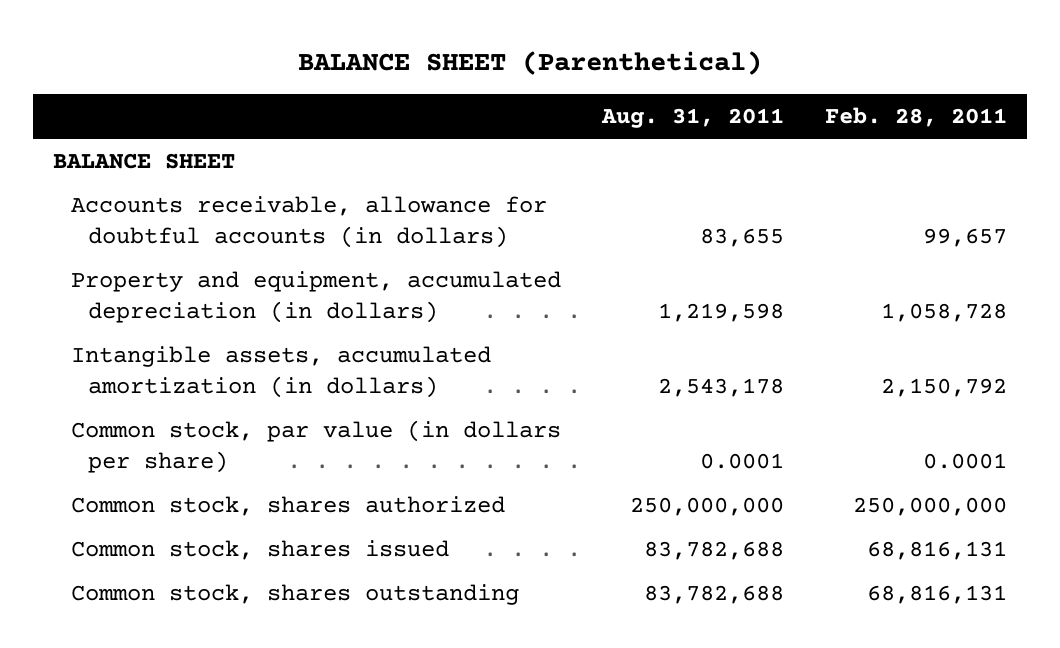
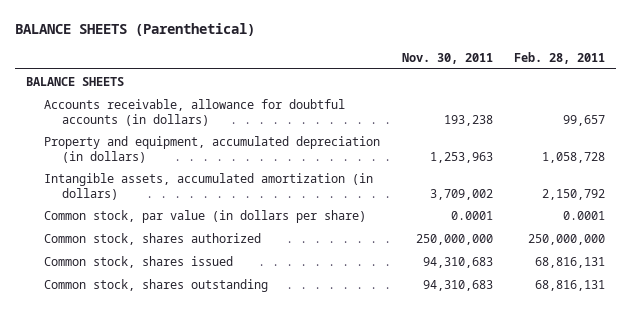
- BALANCE SHEET (Parenthetical)
+ BALANCE SHEETS (Parenthetical)
- | Aug. 31, 2011 | Feb. 28, 2011
+ | Nov. 30, 2011 | Feb. 28, 2011
- BALANCE SHEET
+ BALANCE SHEETS

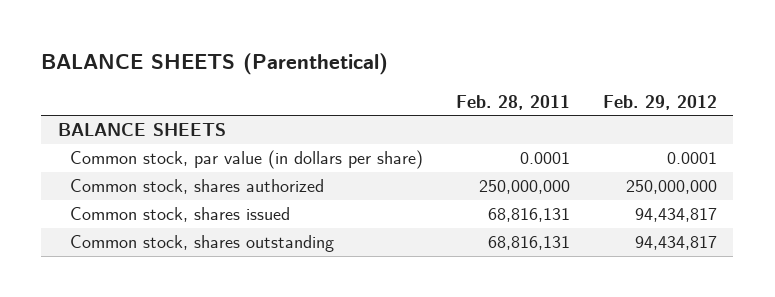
- | Nov. 30, 2011 | Feb. 28, 2011
+ | Feb. 28, 2011 | Feb. 29, 2012
- Accounts receivable, allowance for doubtful accounts (in dollars) | 193,238 | 99,657
- Property and equipment, accumulated depreciation (in dollars) | 1,253,963 | 1,058,728
- Intangible assets, accumulated amortization (in dollars) | 3,709,002 | 2,150,792

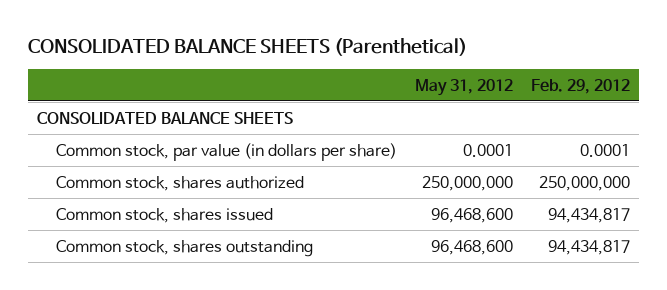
- BALANCE SHEETS (Parenthetical)
+ CONSOLIDATED BALANCE SHEETS (Parenthetical)
- | Feb. 28, 2011 | Feb. 29, 2012
+ | May 31, 2012 | Feb. 29, 2012
- BALANCE SHEETS
+ CONSOLIDATED BALANCE SHEETS

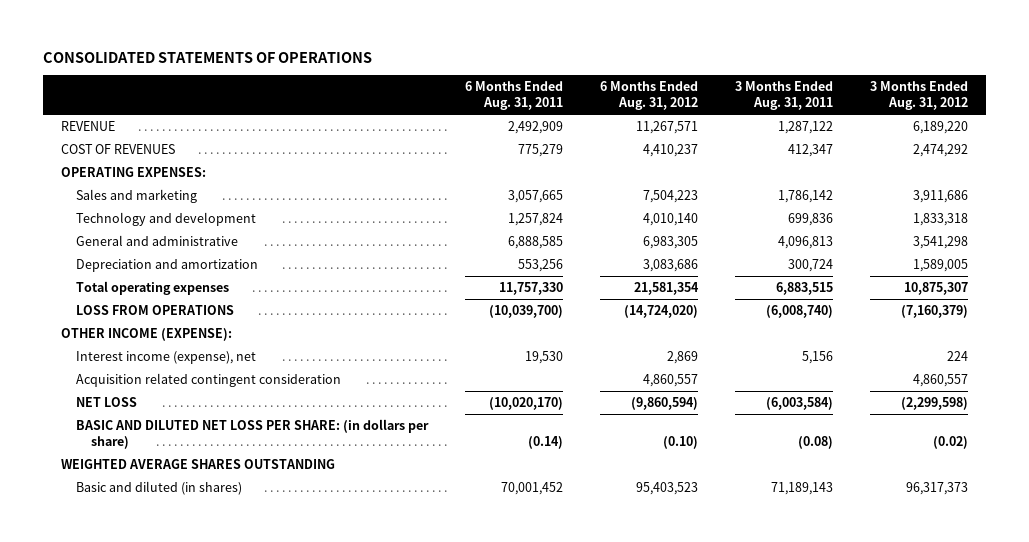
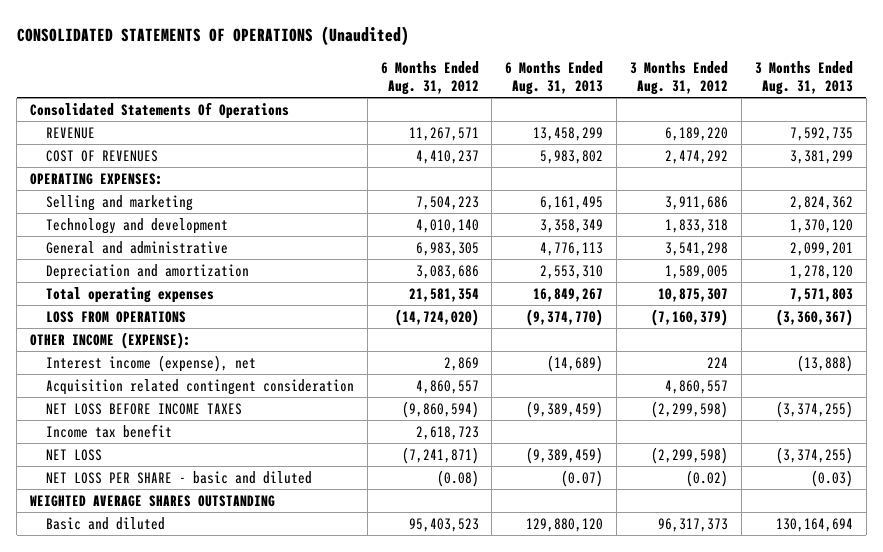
- CONSOLIDATED STATEMENTS OF OPERATIONS
+ CONSOLIDATED STATEMENTS OF OPERATIONS (Unaudited)
- | 6 Months Ended Aug. 31, 2011 | 6 Months Ended Aug. 31, 2012 | 3 Months Ended Aug. 31, 2011 | 3 Months Ended Aug. 31, 2012
+ | 6 Months Ended Aug. 31, 2012 | 6 Months Ended Aug. 31, 2013 | 3 Months Ended Aug. 31, 2012 | 3 Months Ended Aug. 31, 2013
+ Consolidated Statements Of Operations
- Sales and marketing | 3,057,665 | 7,504,223 | 1,786,142 | 3,911,686
+ Selling and marketing | 7,504,223 | 6,161,495 | 3,911,686 | 2,824,362
- NET LOSS | (10,020,170) | (9,860,594) | (6,003,584) | (2,299,598)
- BASIC AND DILUTED NET LOSS PER SHARE: (in dollars per share) | (0.14) | (0.10) | (0.08) | (0.02)
+ NET LOSS BEFORE INCOME TAXES | (9,860,594) | (9,389,459) | (2,299,598) | (3,374,255)
+ Income tax benefit | 2,618,723 | | |
+ NET LOSS | (7,241,871) | (9,389,459) | (2,299,598) | (3,374,255)
+ NET LOSS PER SHARE - basic and diluted | (0.08) | (0.07) | (0.02) | (0.03)
- Basic and diluted (in shares) | 70,001,452 | 95,403,523 | 71,189,143 | 96,317,373
+ Basic and diluted | 95,403,523 | 129,880,120 | 96,317,373 | 130,164,694

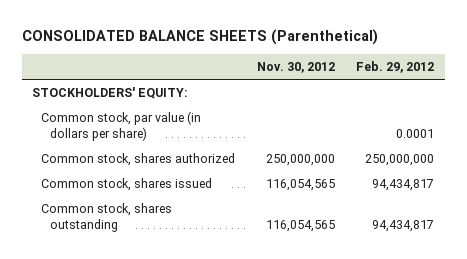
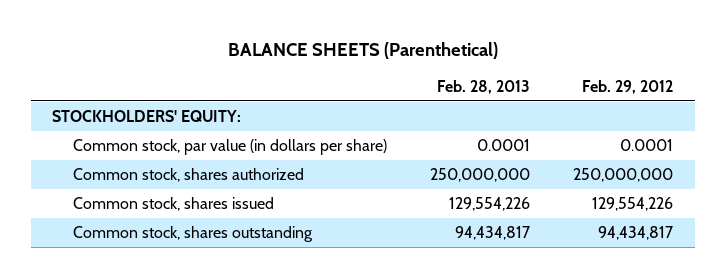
- CONSOLIDATED BALANCE SHEETS (Parenthetical)
+ BALANCE SHEETS (Parenthetical)
- | Nov. 30, 2012 | Feb. 29, 2012
+ | Feb. 28, 2013 | Feb. 29, 2012
- Common stock, shares issued | 116,054,565 | 94,434,817
+ Common stock, shares issued | 129,554,226 | 129,554,226

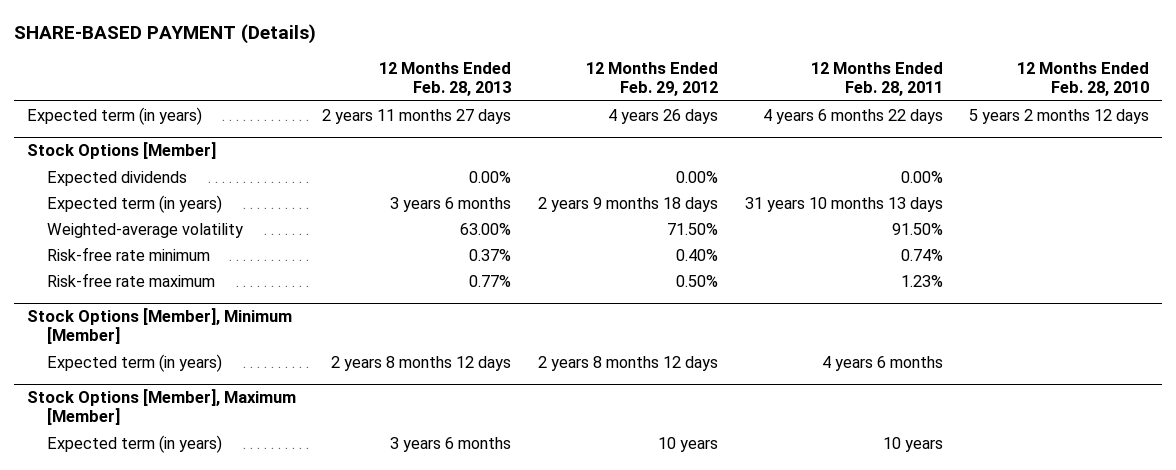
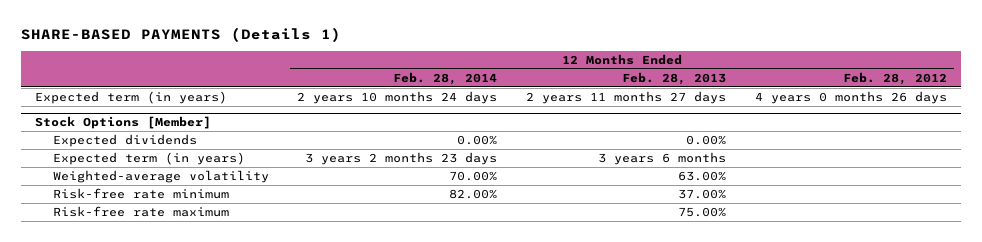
- SHARE-BASED PAYMENT (Details)
+ SHARE-BASED PAYMENTS (Details 1)
- | 12 Months Ended Feb. 28, 2013 | 12 Months Ended Feb. 29, 2012 | 12 Months Ended Feb. 28, 2011 | 12 Months Ended Feb. 28, 2010
+ | 12 Months Ended Feb. 28, 2014 | 12 Months Ended Feb. 28, 2013 | 12 Months Ended Feb. 28, 2012
@ Stock Options [Member]
- Risk-free rate minimum | 0.37% | 0.40% | 0.74% |
- Risk-free rate maximum | 0.77% | 0.50% | 1.23% |
- Stock Options [Member], Minimum [Member]
- Expected term (in years) | 2 years 8 months 12 days | 2 years 8 months 12 days | 4 years 6 months |
- Stock Options [Member], Maximum [Member]
- Expected term (in years) | 3 years 6 months | 10 years | 10 years |
@ Stock Options [Member]
+ Risk-free rate minimum | 82.00% | 37.00% |
+ Risk-free rate maximum | | 75.00% |

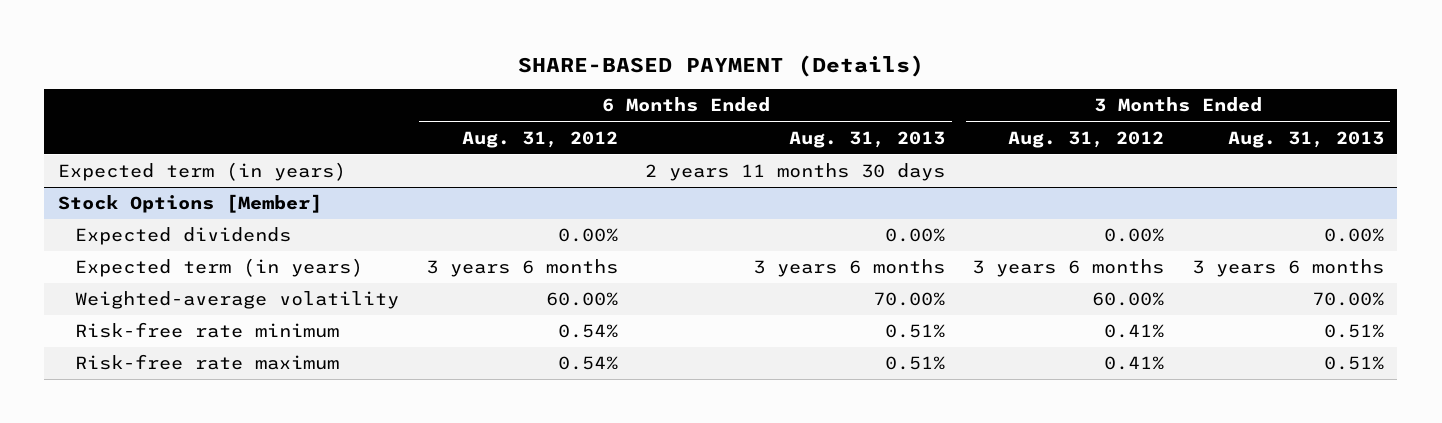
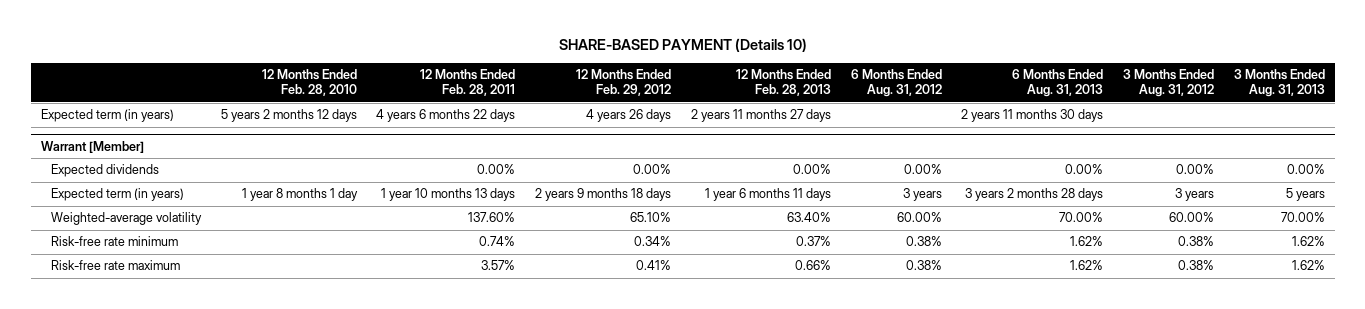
- SHARE-BASED PAYMENT (Details)
+ SHARE-BASED PAYMENT (Details 10)
- | 6 Months Ended Aug. 31, 2012 | 6 Months Ended Aug. 31, 2013 | 3 Months Ended Aug. 31, 2012 | 3 Months Ended Aug. 31, 2013
+ | 12 Months Ended Feb. 28, 2010 | 12 Months Ended Feb. 28, 2011 | 12 Months Ended Feb. 29, 2012 | 12 Months Ended Feb. 28, 2013 | 6 Months Ended Aug. 31, 2012 | 6 Months Ended Aug. 31, 2013 | 3 Months Ended Aug. 31, 2012 | 3 Months Ended Aug. 31, 2013
- Stock Options [Member]
+ Warrant [Member]
- Expected term (in years) | 3 years 6 months | 3 years 6 months | 3 years 6 months | 3 years 6 months
+ Expected term (in years) | 1 year 8 months 1 day | 1 year 10 months 13 days | 2 years 9 months 18 days | 1 year 6 months 11 days | 3 years | 3 years 2 months 28 days | 3 years | 5 years
- Risk-free rate minimum | 0.54% | 0.51% | 0.41% | 0.51%
- Risk-free rate maximum | 0.54% | 0.51% | 0.41% | 0.51%
+ Risk-free rate minimum | | 0.74% | 0.34% | 0.37% | 0.38% | 1.62% | 0.38% | 1.62%
+ Risk-free rate maximum | | 3.57% | 0.41% | 0.66% | 0.38% | 1.62% | 0.38% | 1.62%

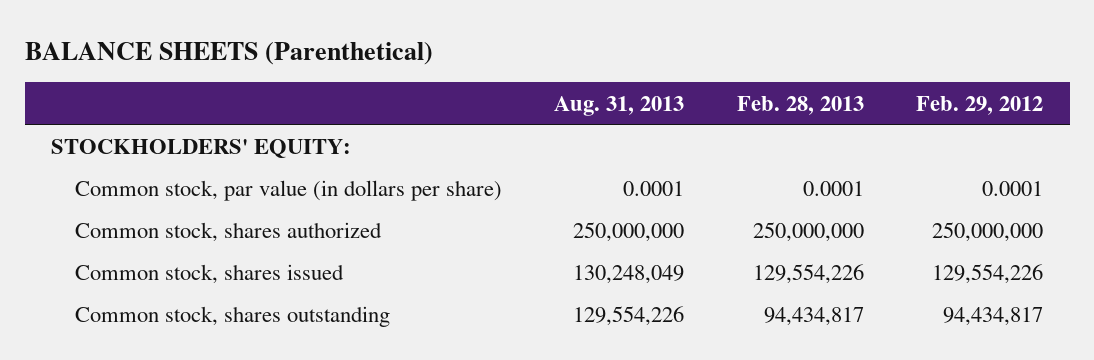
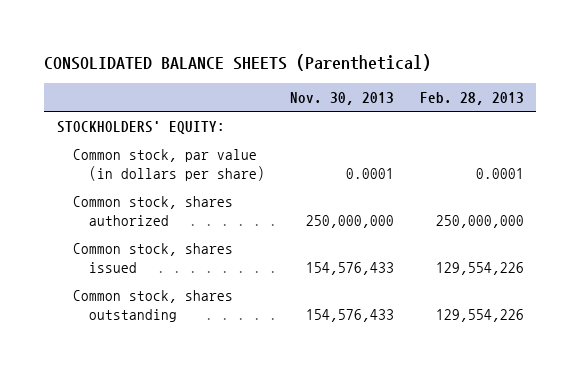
- BALANCE SHEETS (Parenthetical)
+ CONSOLIDATED BALANCE SHEETS (Parenthetical)
- | Aug. 31, 2013 | Feb. 28, 2013 | Feb. 29, 2012
+ | Nov. 30, 2013 | Feb. 28, 2013
- Common stock, shares outstanding | 129,554,226 | 94,434,817 | 94,434,817
+ Common stock, shares outstanding | 154,576,433 | 129,554,226

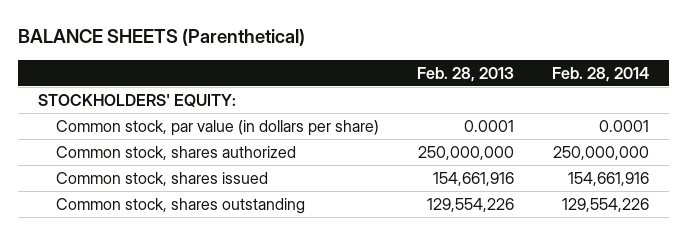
- CONSOLIDATED BALANCE SHEETS (Parenthetical)
+ BALANCE SHEETS (Parenthetical)
- | Nov. 30, 2013 | Feb. 28, 2013
+ | Feb. 28, 2013 | Feb. 28, 2014
- Common stock, shares issued | 154,576,433 | 129,554,226
+ Common stock, shares issued | 154,661,916 | 154,661,916

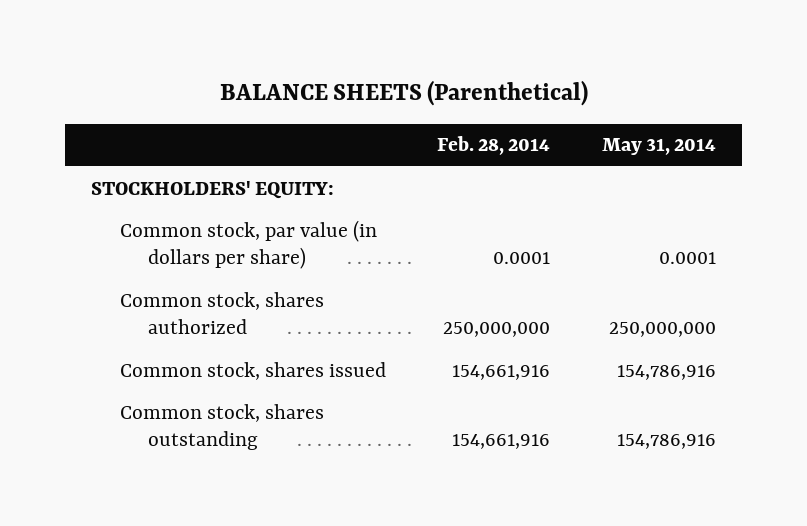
- | Feb. 28, 2013 | Feb. 28, 2014
+ | Feb. 28, 2014 | May 31, 2014
- Common stock, shares outstanding | 129,554,226 | 129,554,226
+ Common stock, shares outstanding | 154,661,916 | 154,786,916

